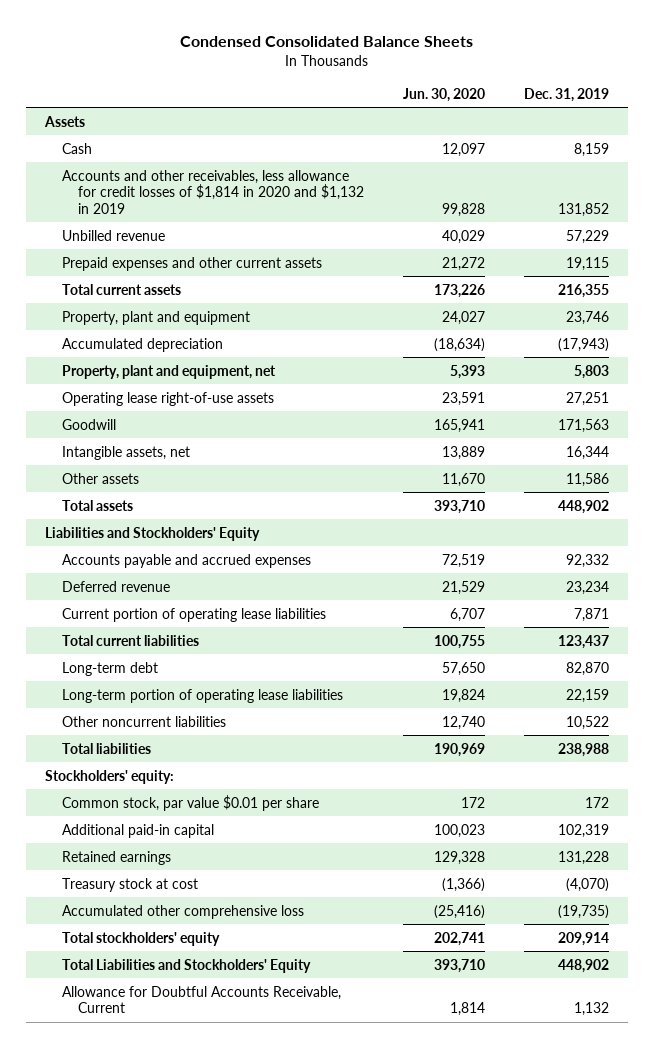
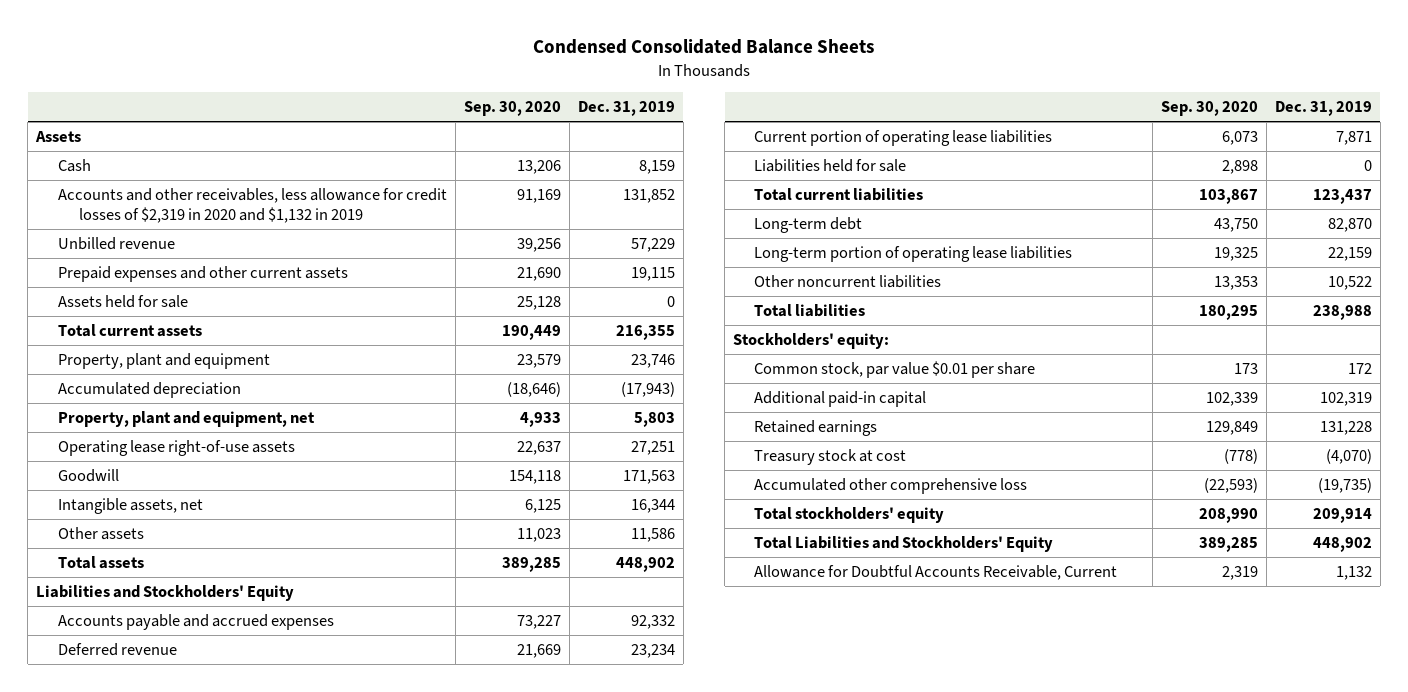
- | Jun. 30, 2020 | Dec. 31, 2019
+ | Sep. 30, 2020 | Dec. 31, 2019
- Accounts and other receivables, less allowance for credit losses of $1,814 in 2020 and $1,132 in 2019 | 99,828 | 131,852
+ Accounts and other receivables, less allowance for credit losses of $2,319 in 2020 and $1,132 in 2019 | 91,169 | 131,852
+ Assets held for sale | 25,128 | 0
+ Liabilities held for sale | 2,898 | 0

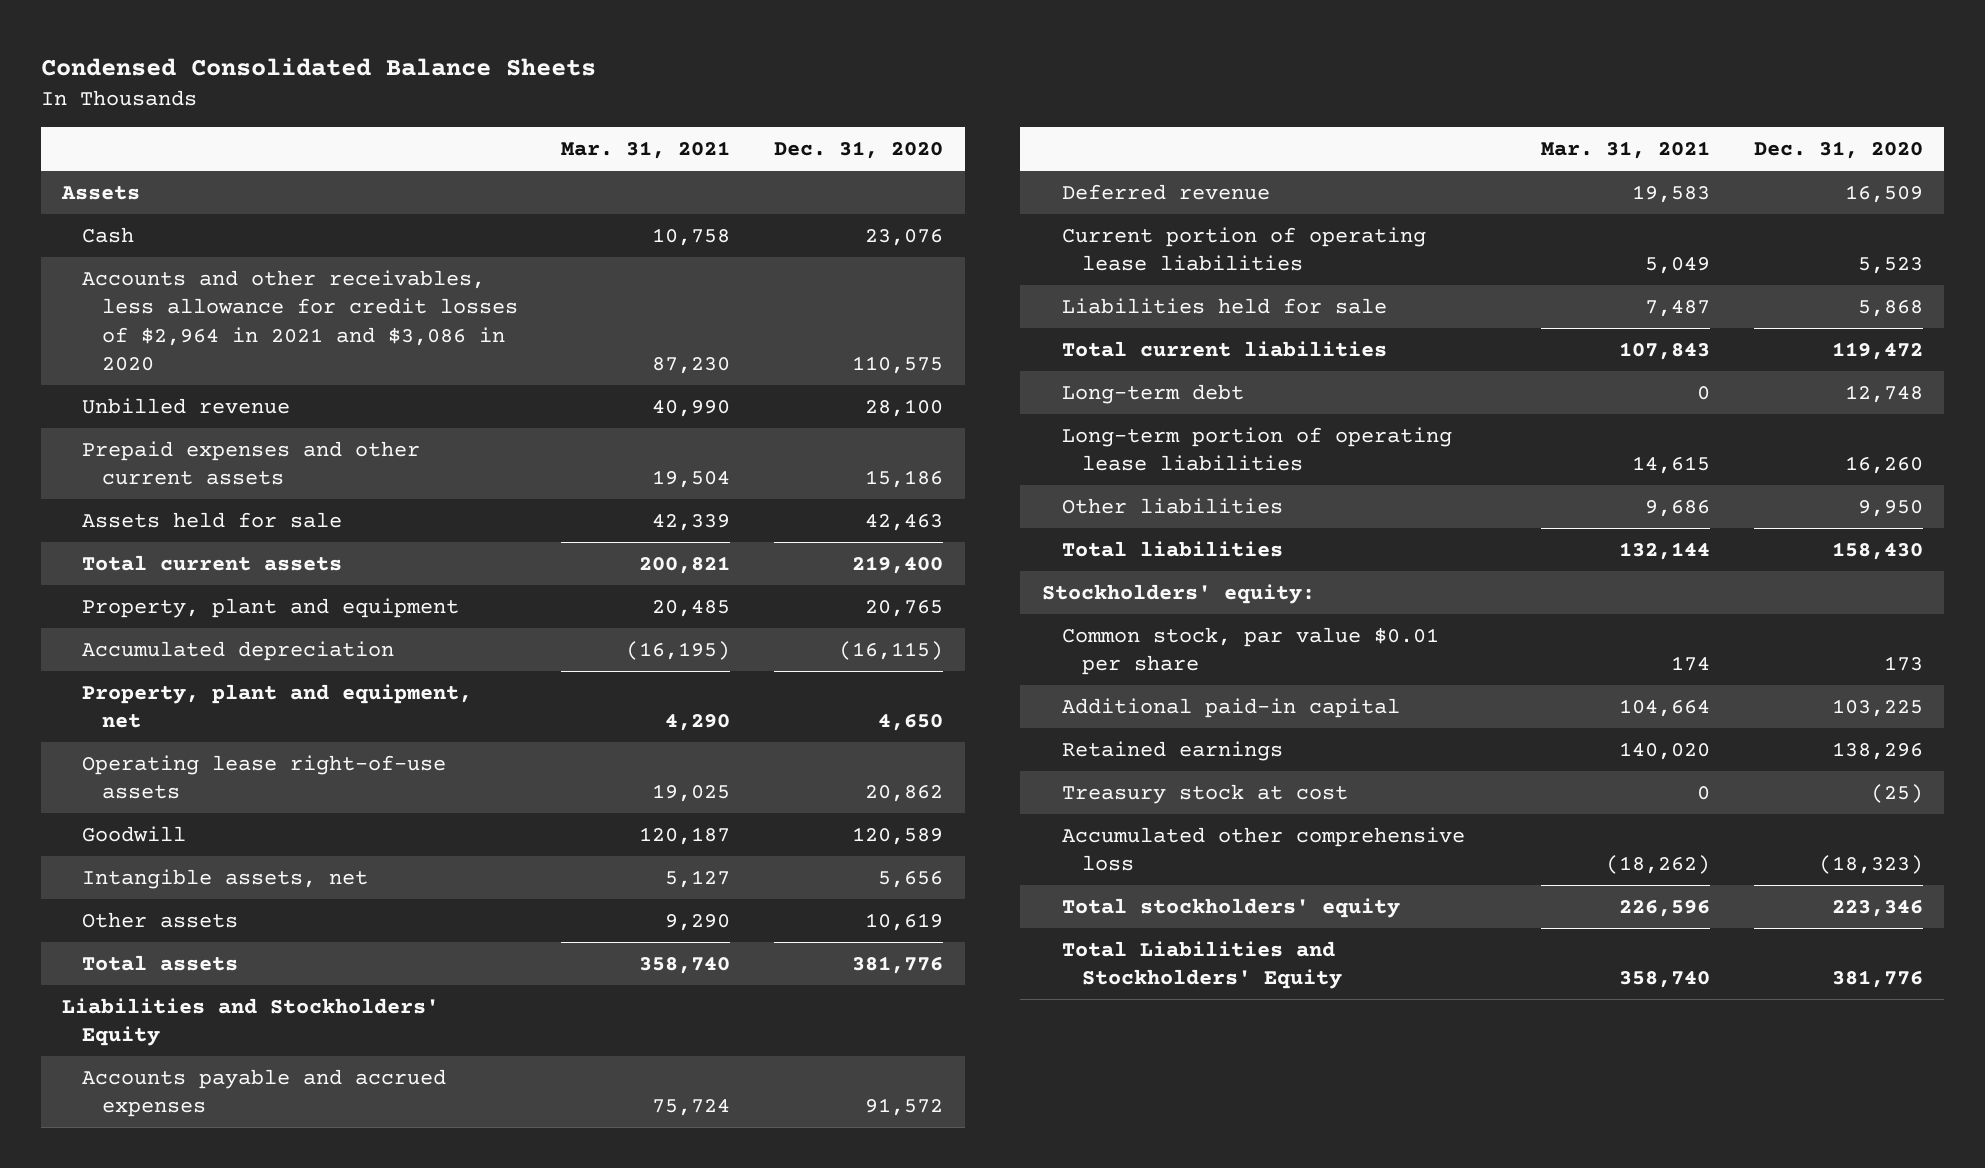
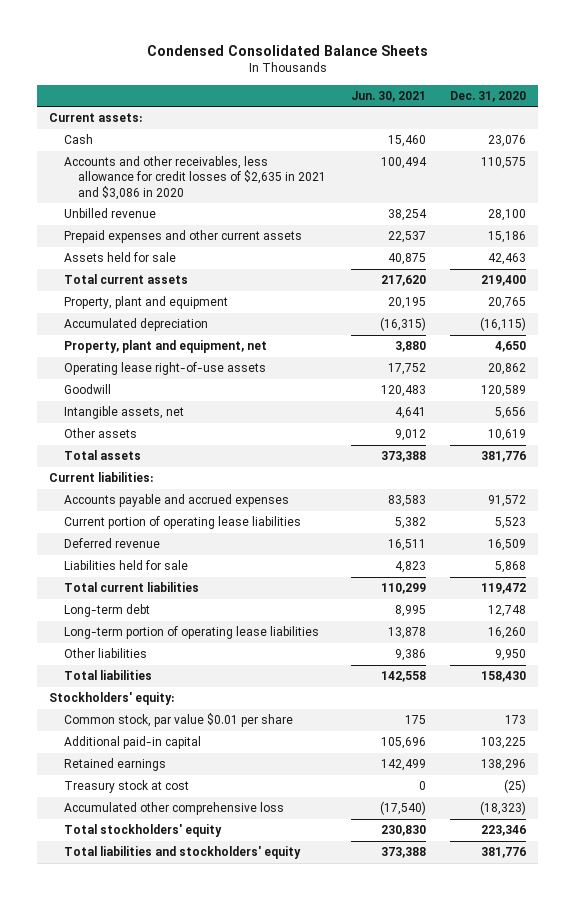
- | Mar. 31, 2021 | Dec. 31, 2020
+ | Jun. 30, 2021 | Dec. 31, 2020
- Assets
+ Current assets:
- Accounts and other receivables, less allowance for credit losses of $2,964 in 2021 and $3,086 in 2020 | 87,230 | 110,575
+ Accounts and other receivables, less allowance for credit losses of $2,635 in 2021 and $3,086 in 2020 | 100,494 | 110,575
- Liabilities and Stockholders' Equity
+ Current liabilities:
moved down: Deferred revenue | 16,511 | 16,509
- Total Liabilities and Stockholders' Equity | 358,740 | 381,776
+ Total liabilities and stockholders' equity | 373,388 | 381,776

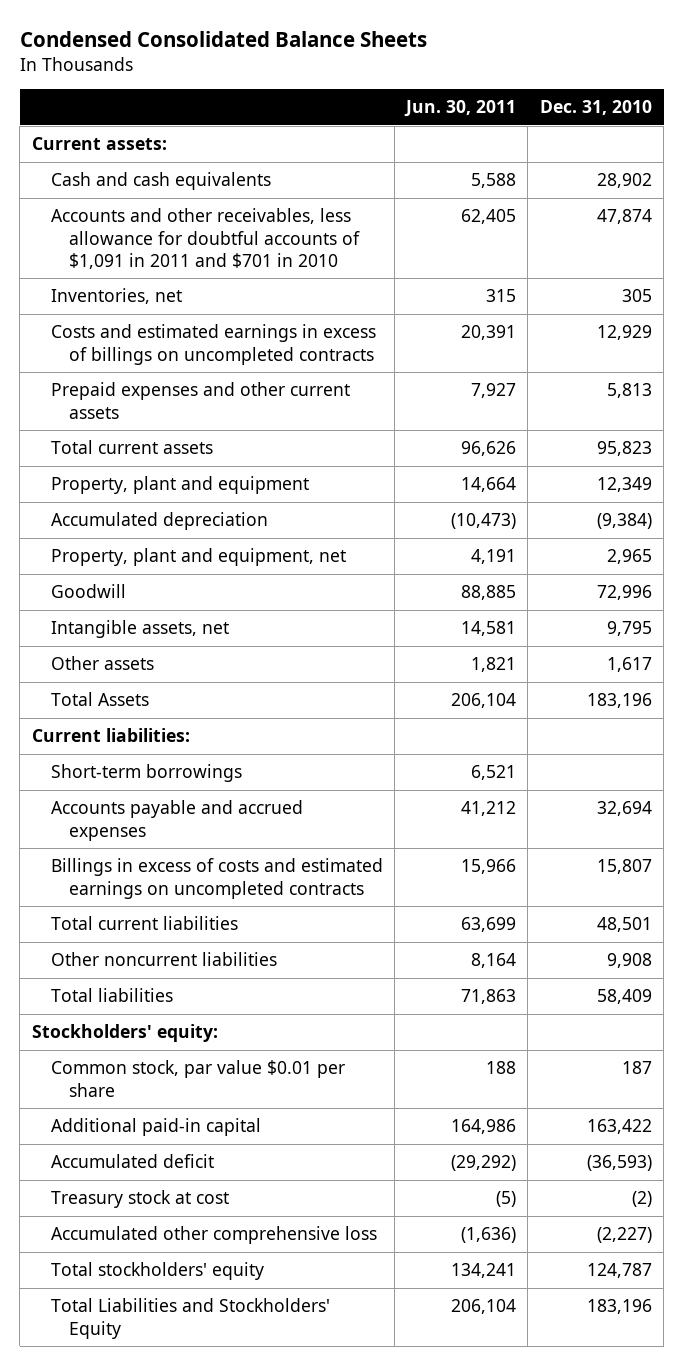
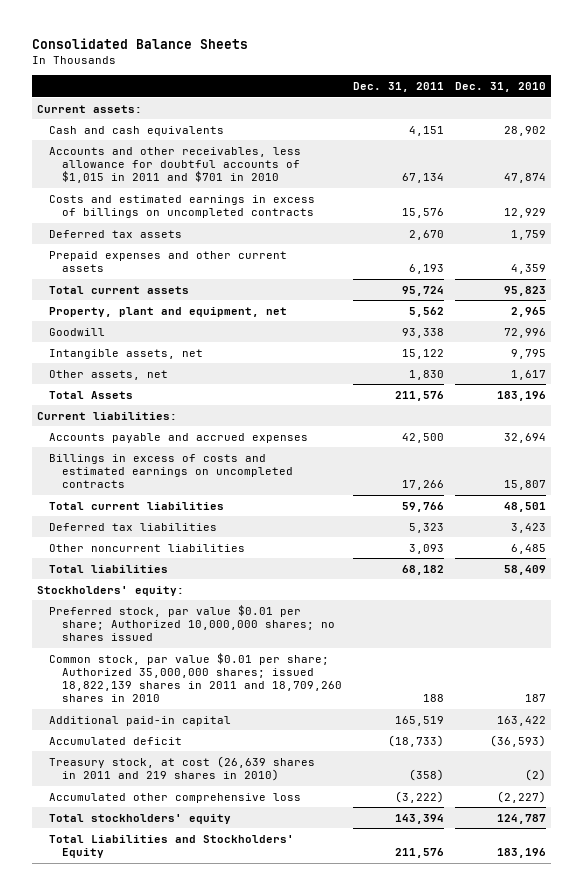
- Condensed Consolidated Balance Sheets
+ Consolidated Balance Sheets
- | Jun. 30, 2011 | Dec. 31, 2010
+ | Dec. 31, 2011 | Dec. 31, 2010
- Accounts and other receivables, less allowance for doubtful accounts of $1,091 in 2011 and $701 in 2010 | 62,405 | 47,874
- Inventories, net | 315 | 305
+ Accounts and other receivables, less allowance for doubtful accounts of $1,015 in 2011 and $701 in 2010 | 67,134 | 47,874
- Prepaid expenses and other current assets | 7,927 | 5,813
+ Deferred tax assets | 2,670 | 1,759
+ Prepaid expenses and other current assets | 6,193 | 4,359
- Property, plant and equipment | 14,664 | 12,349
- Accumulated depreciation | (10,473) | (9,384)
- Other assets | 1,821 | 1,617
+ Other assets, net | 1,830 | 1,617
- Short-term borrowings | 6,521 |
- Other noncurrent liabilities | 8,164 | 9,908
+ Deferred tax liabilities | 5,323 | 3,423
+ Other noncurrent liabilities | 3,093 | 6,485
- Common stock, par value $0.01 per share | 188 | 187
+ Preferred stock, par value $0.01 per share; Authorized 10,000,000 shares; no shares issued
+ Common stock, par value $0.01 per share; Authorized 35,000,000 shares; issued 18,822,139 shares in 2011 and 18,709,260 shares in 2010 | 188 | 187
- Treasury stock at cost | (5) | (2)
+ Treasury stock, at cost (26,639 shares in 2011 and 219 shares in 2010) | (358) | (2)

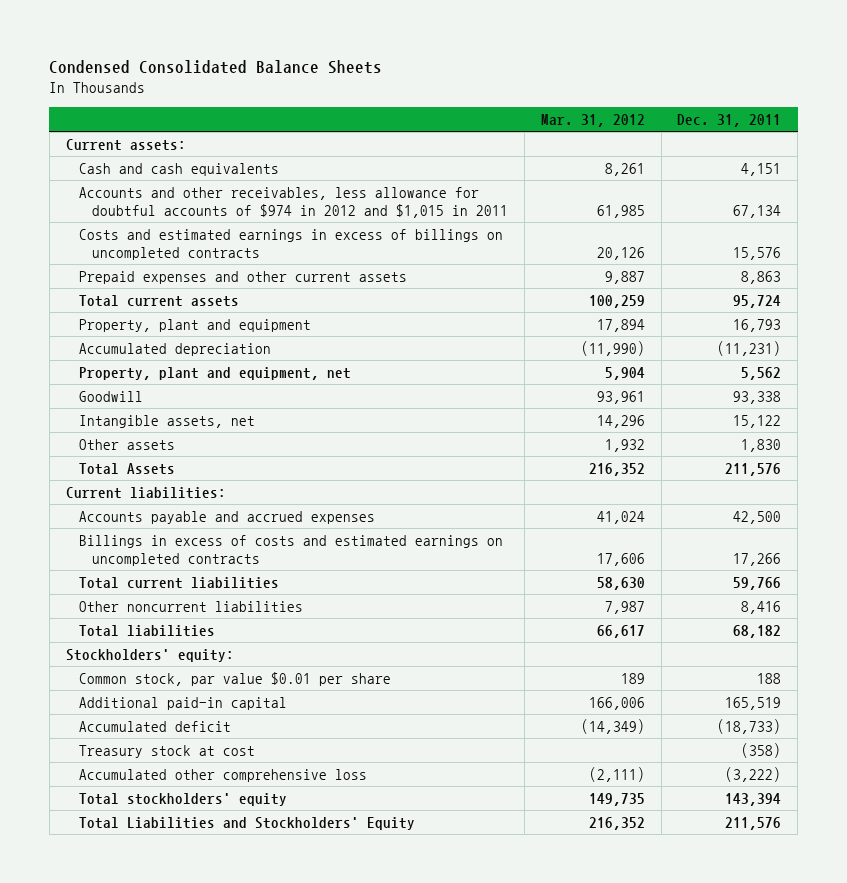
- Consolidated Balance Sheets
+ Condensed Consolidated Balance Sheets
- | Dec. 31, 2011 | Dec. 31, 2010
+ | Mar. 31, 2012 | Dec. 31, 2011
- Accounts and other receivables, less allowance for doubtful accounts of $1,015 in 2011 and $701 in 2010 | 67,134 | 47,874
+ Accounts and other receivables, less allowance for doubtful accounts of $974 in 2012 and $1,015 in 2011 | 61,985 | 67,134
- Deferred tax assets | 2,670 | 1,759
- Prepaid expenses and other current assets | 6,193 | 4,359
+ Prepaid expenses and other current assets | 9,887 | 8,863
+ Property, plant and equipment | 17,894 | 16,793
+ Accumulated depreciation | (11,990) | (11,231)
- Other assets, net | 1,830 | 1,617
+ Other assets | 1,932 | 1,830
- Deferred tax liabilities | 5,323 | 3,423
- Other noncurrent liabilities | 3,093 | 6,485
+ Other noncurrent liabilities | 7,987 | 8,416
- Preferred stock, par value $0.01 per share; Authorized 10,000,000 shares; no shares issued
- Common stock, par value $0.01 per share; Authorized 35,000,000 shares; issued 18,822,139 shares in 2011 and 18,709,260 shares in 2010 | 188 | 187
+ Common stock, par value $0.01 per share | 189 | 188
- Treasury stock, at cost (26,639 shares in 2011 and 219 shares in 2010) | (358) | (2)
+ Treasury stock at cost | | (358)

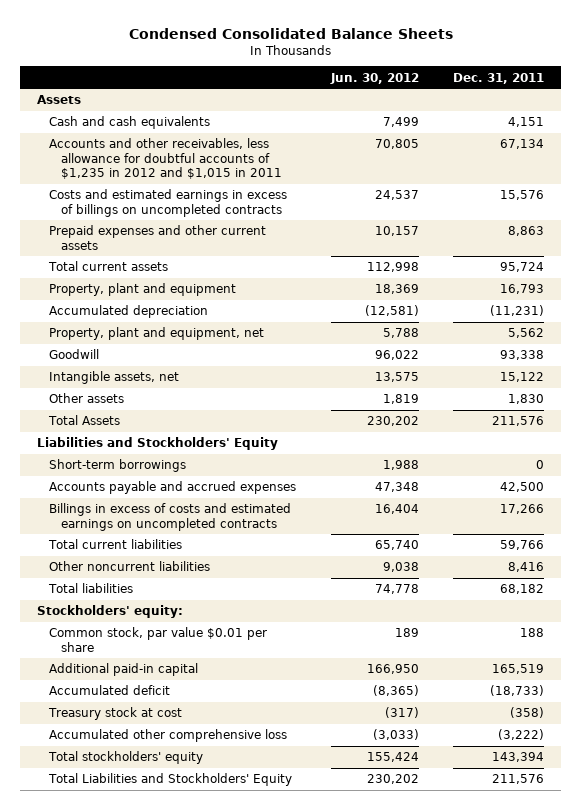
- | Mar. 31, 2012 | Dec. 31, 2011
+ | Jun. 30, 2012 | Dec. 31, 2011
- Current assets:
+ Assets
- Accounts and other receivables, less allowance for doubtful accounts of $974 in 2012 and $1,015 in 2011 | 61,985 | 67,134
+ Accounts and other receivables, less allowance for doubtful accounts of $1,235 in 2012 and $1,015 in 2011 | 70,805 | 67,134
- Current liabilities:
+ Liabilities and Stockholders' Equity
+ Short-term borrowings | 1,988 | 0

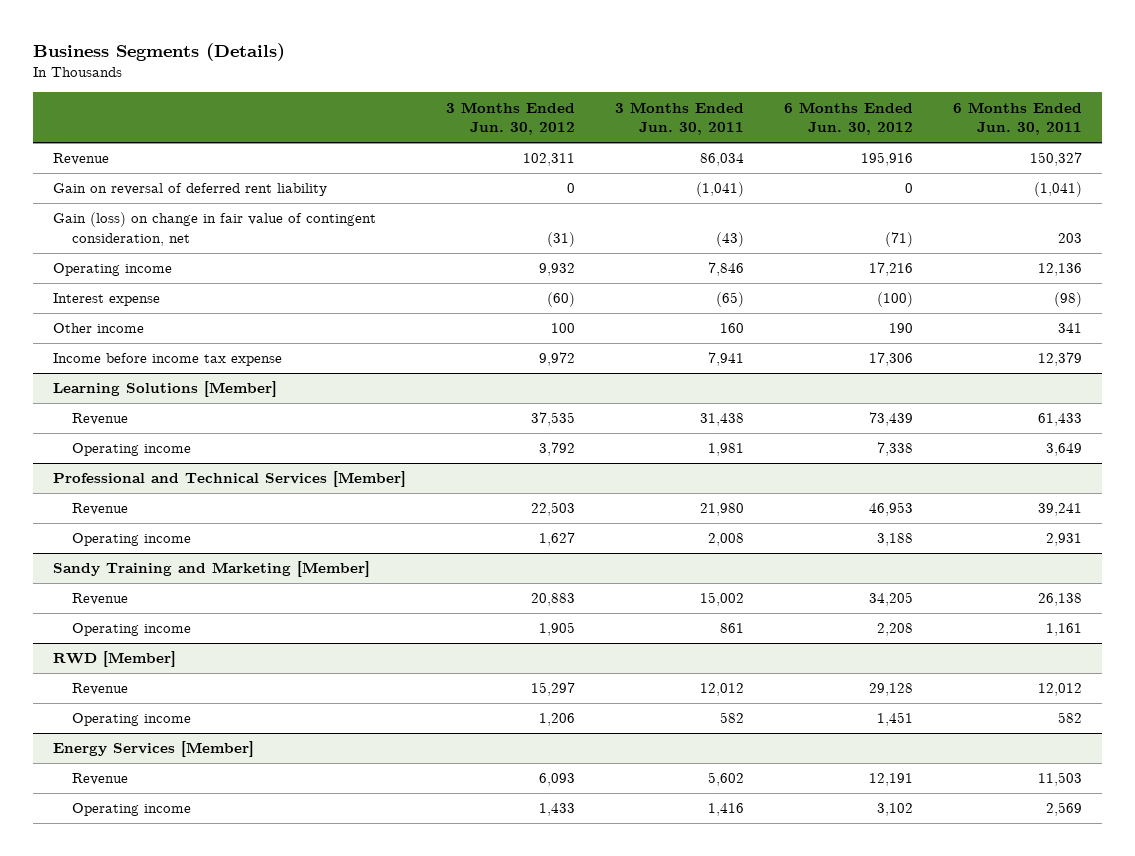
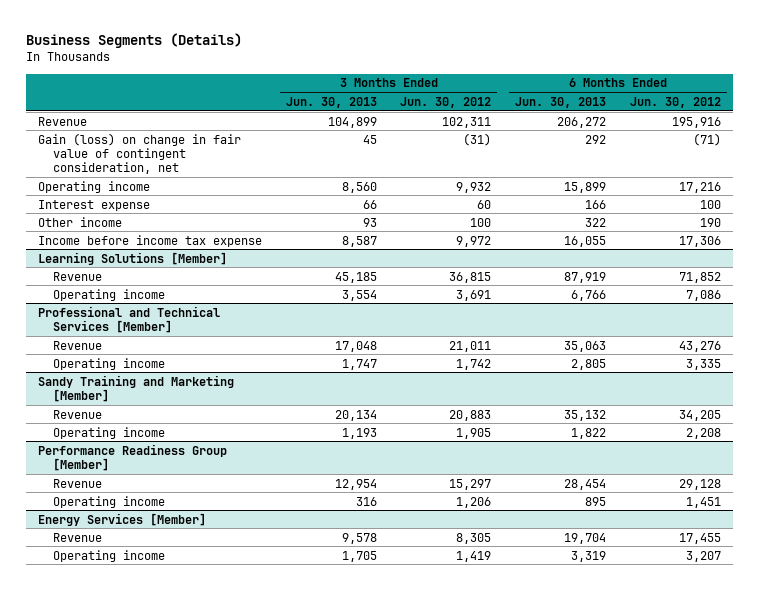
- | 3 Months Ended Jun. 30, 2012 | 3 Months Ended Jun. 30, 2011 | 6 Months Ended Jun. 30, 2012 | 6 Months Ended Jun. 30, 2011
+ | 3 Months Ended Jun. 30, 2013 | 3 Months Ended Jun. 30, 2012 | 6 Months Ended Jun. 30, 2013 | 6 Months Ended Jun. 30, 2012
- Gain on reversal of deferred rent liability | 0 | (1,041) | 0 | (1,041)
- Interest expense | (60) | (65) | (100) | (98)
+ Interest expense | 66 | 60 | 166 | 100
@ Learning Solutions [Member]
- Revenue | 37,535 | 31,438 | 73,439 | 61,433
- Operating income | 3,792 | 1,981 | 7,338 | 3,649
+ Revenue | 45,185 | 36,815 | 87,919 | 71,852
+ Operating income | 3,554 | 3,691 | 6,766 | 7,086
@ Professional and Technical Services [Member]
- Revenue | 22,503 | 21,980 | 46,953 | 39,241
- Operating income | 1,627 | 2,008 | 3,188 | 2,931
+ Revenue | 17,048 | 21,011 | 35,063 | 43,276
+ Operating income | 1,747 | 1,742 | 2,805 | 3,335
- RWD [Member]
+ Performance Readiness Group [Member]
@ Energy Services [Member]
- Revenue | 6,093 | 5,602 | 12,191 | 11,503
- Operating income | 1,433 | 1,416 | 3,102 | 2,569
+ Revenue | 9,578 | 8,305 | 19,704 | 17,455
+ Operating income | 1,705 | 1,419 | 3,319 | 3,207

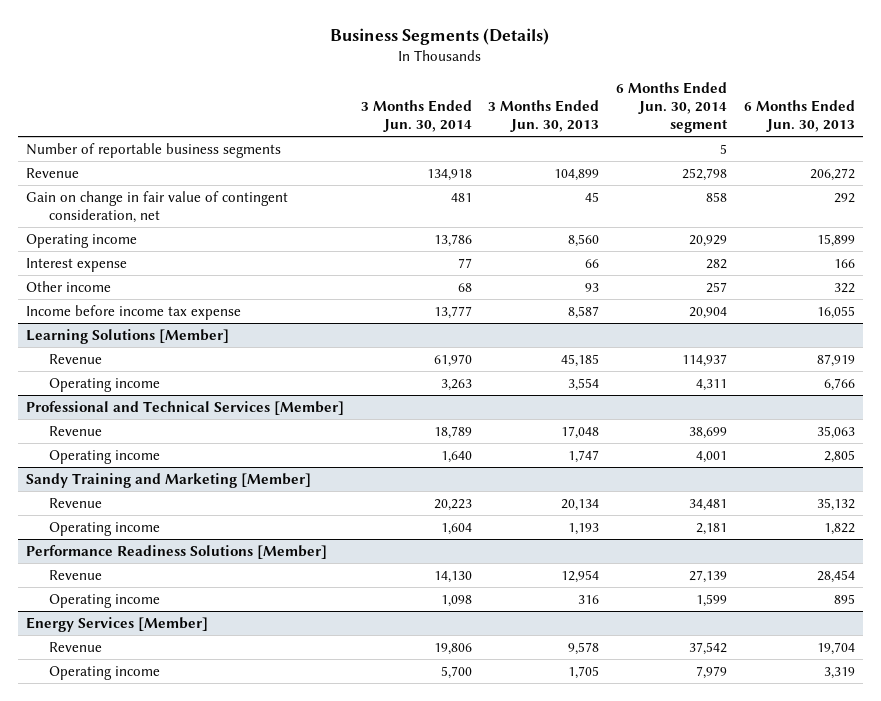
- | 3 Months Ended Jun. 30, 2013 | 3 Months Ended Jun. 30, 2012 | 6 Months Ended Jun. 30, 2013 | 6 Months Ended Jun. 30, 2012
+ | 3 Months Ended Jun. 30, 2014 | 3 Months Ended Jun. 30, 2013 | 6 Months Ended Jun. 30, 2014 segment | 6 Months Ended Jun. 30, 2013
+ Number of reportable business segments | | | 5 |
- Gain (loss) on change in fair value of contingent consideration, net | 45 | (31) | 292 | (71)
+ Gain on change in fair value of contingent consideration, net | 481 | 45 | 858 | 292
- Performance Readiness Group [Member]
+ Performance Readiness Solutions [Member]

